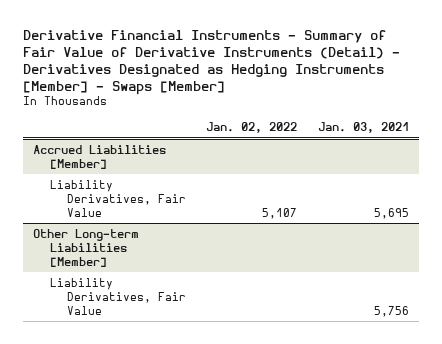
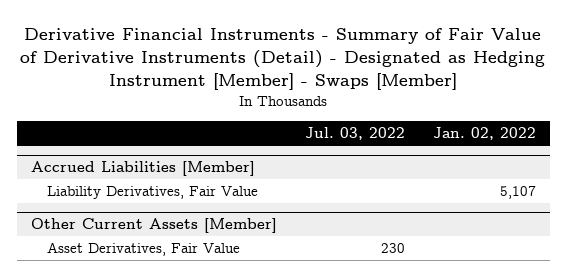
- Derivative Financial Instruments - Summary of Fair Value of Derivative Instruments (Detail) - Derivatives Designated as Hedging Instruments [Member] - Swaps [Member]
+ Derivative Financial Instruments - Summary of Fair Value of Derivative Instruments (Detail) - Designated as Hedging Instrument [Member] - Swaps [Member]
- | Jan. 02, 2022 | Jan. 03, 2021
+ | Jul. 03, 2022 | Jan. 02, 2022
- Other Long-term Liabilities [Member]
- Liability Derivatives, Fair Value | | 5,756
+ Other Current Assets [Member]
+ Asset Derivatives, Fair Value | 230 |

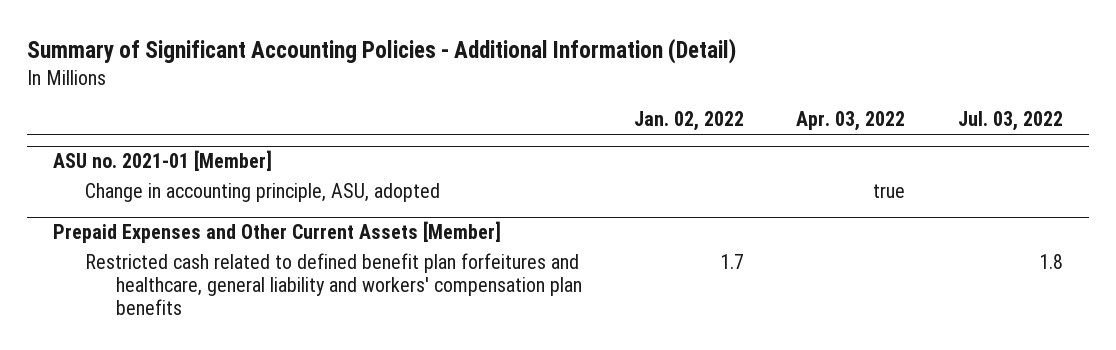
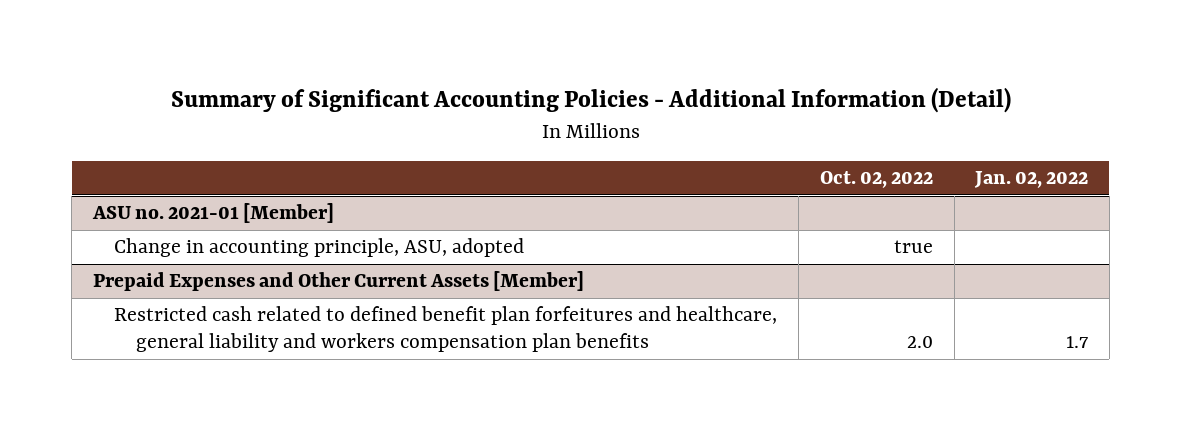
- | Jan. 02, 2022 | Apr. 03, 2022 | Jul. 03, 2022
+ | Oct. 02, 2022 | Jan. 02, 2022
@ Prepaid Expenses and Other Current Assets [Member]
- Restricted cash related to defined benefit plan forfeitures and healthcare, general liability and workers' compensation plan benefits | 1.7 | | 1.8
+ Restricted cash related to defined benefit plan forfeitures and healthcare, general liability and workers compensation plan benefits | 2.0 | 1.7

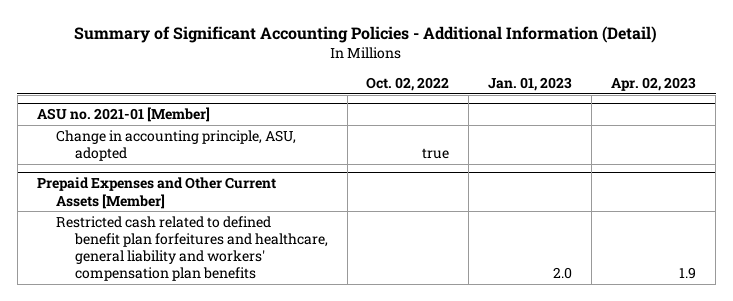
- | Oct. 02, 2022 | Jan. 02, 2022
+ | Oct. 02, 2022 | Jan. 01, 2023 | Apr. 02, 2023
@ Prepaid Expenses and Other Current Assets [Member]
- Restricted cash related to defined benefit plan forfeitures and healthcare, general liability and workers compensation plan benefits | 2.0 | 1.7
+ Restricted cash related to defined benefit plan forfeitures and healthcare, general liability and workers' compensation plan benefits | | 2.0 | 1.9

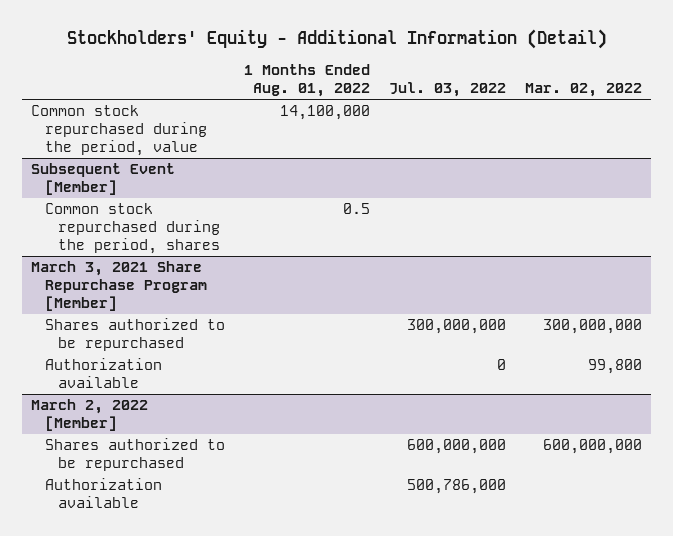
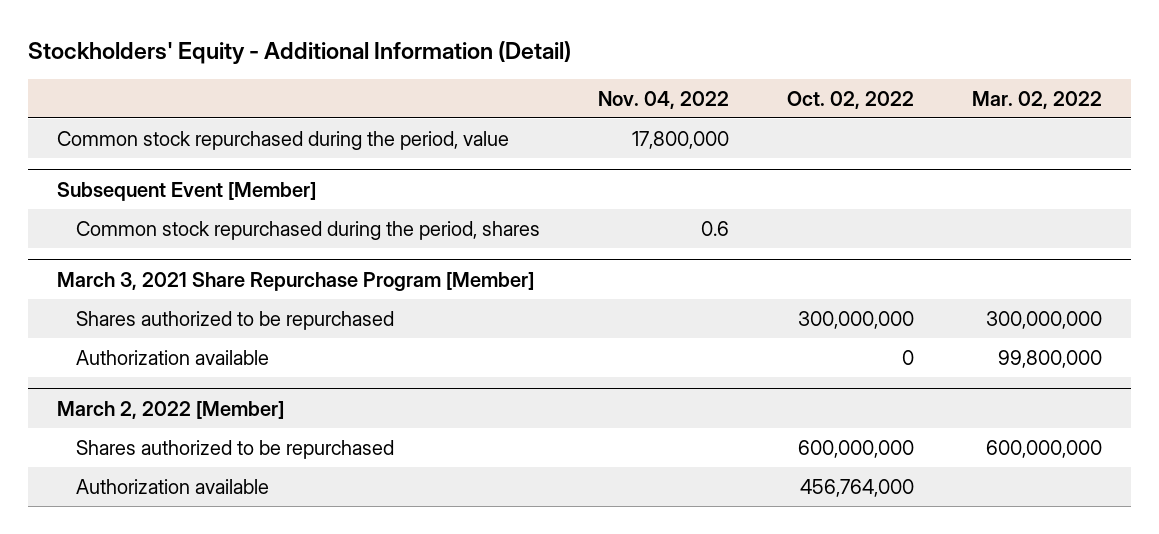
- | 1 Months Ended Aug. 01, 2022 | Jul. 03, 2022 | Mar. 02, 2022
+ | Nov. 04, 2022 | Oct. 02, 2022 | Mar. 02, 2022
@ March 3, 2021 Share Repurchase Program [Member]
- Authorization available | | 0 | 99,800
+ Authorization available | | 0 | 99,800,000

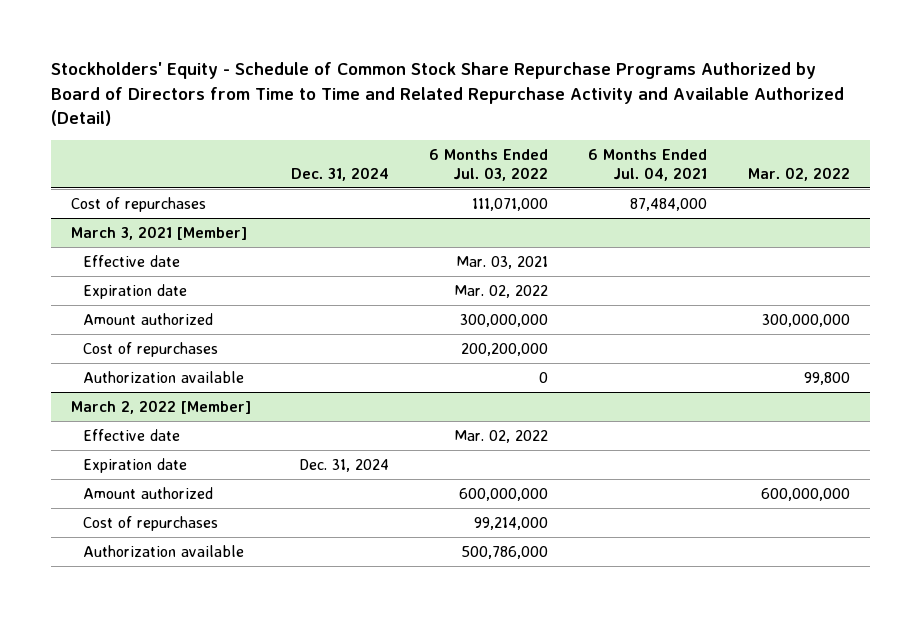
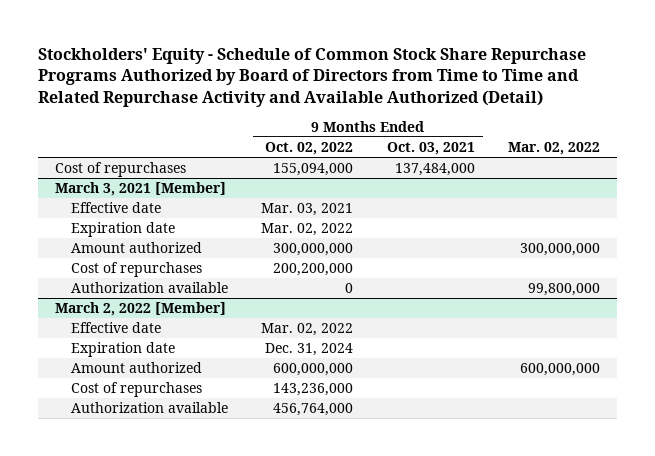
- | Dec. 31, 2024 | 6 Months Ended Jul. 03, 2022 | 6 Months Ended Jul. 04, 2021 | Mar. 02, 2022
+ | 9 Months Ended Oct. 02, 2022 | 9 Months Ended Oct. 03, 2021 | Mar. 02, 2022
@ March 3, 2021 [Member]
- Authorization available | | 0 | | 99,800
+ Authorization available | 0 | | 99,800,000

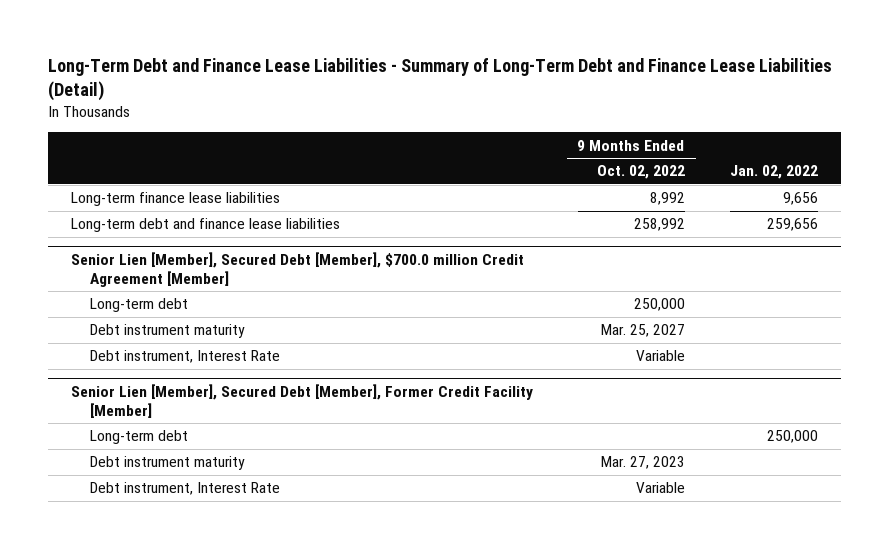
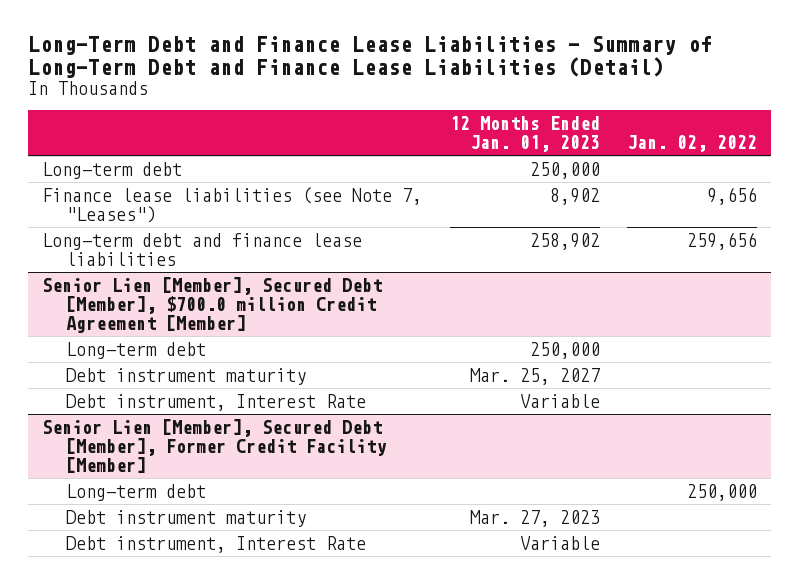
- | 9 Months Ended Oct. 02, 2022 | Jan. 02, 2022
+ | 12 Months Ended Jan. 01, 2023 | Jan. 02, 2022
- Long-term finance lease liabilities | 8,992 | 9,656
+ Long-term debt | 250,000 |
+ Finance lease liabilities (see Note 7, "Leases") | 8,902 | 9,656

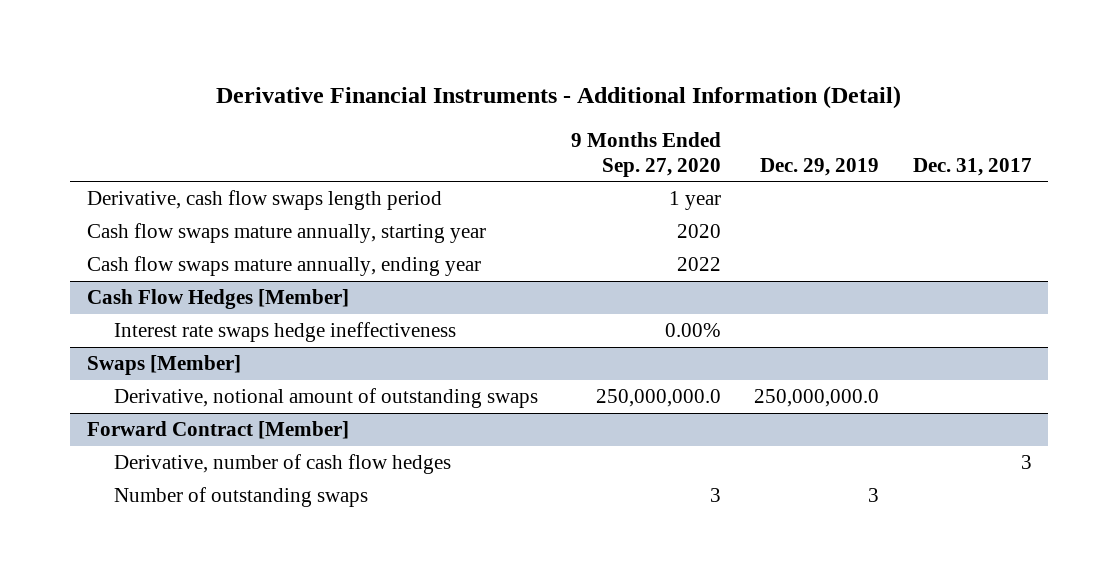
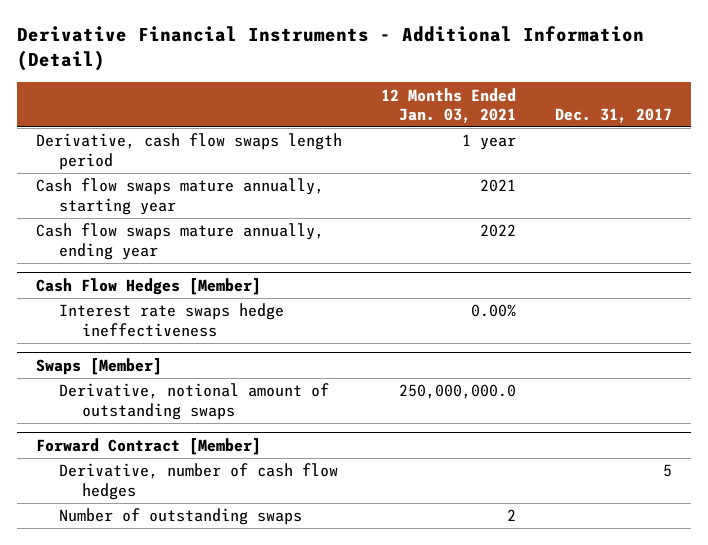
- | 9 Months Ended Sep. 27, 2020 | Dec. 29, 2019 | Dec. 31, 2017
+ | 12 Months Ended Jan. 03, 2021 | Dec. 31, 2017
@ Forward Contract [Member]
- Derivative, number of cash flow hedges | | | 3
+ Derivative, number of cash flow hedges | | 5

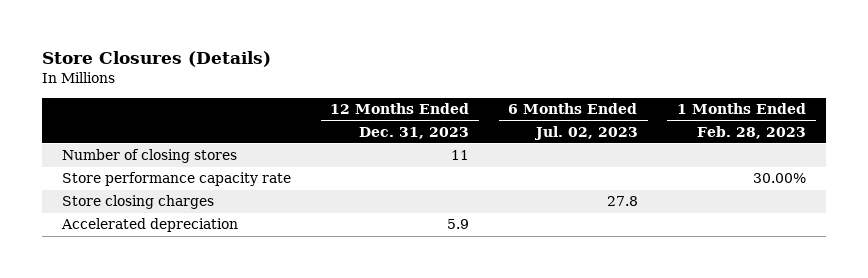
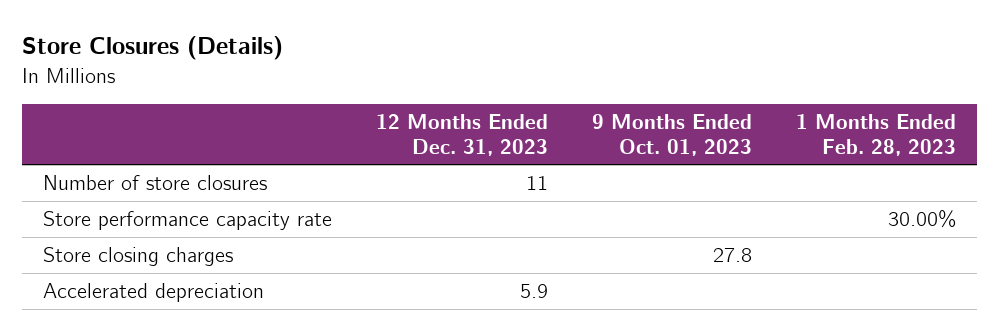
- | 12 Months Ended Dec. 31, 2023 | 6 Months Ended Jul. 02, 2023 | 1 Months Ended Feb. 28, 2023
+ | 12 Months Ended Dec. 31, 2023 | 9 Months Ended Oct. 01, 2023 | 1 Months Ended Feb. 28, 2023
- Number of closing stores | 11 | |
+ Number of store closures | 11 | |

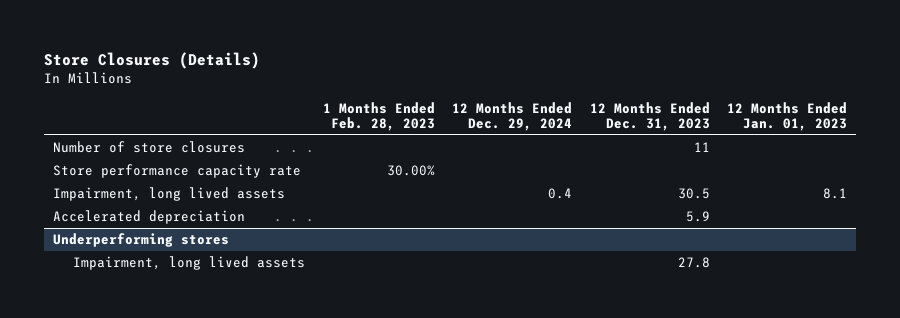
- | 12 Months Ended Dec. 31, 2023 | 9 Months Ended Oct. 01, 2023 | 1 Months Ended Feb. 28, 2023
+ | 1 Months Ended Feb. 28, 2023 | 12 Months Ended Dec. 29, 2024 | 12 Months Ended Dec. 31, 2023 | 12 Months Ended Jan. 01, 2023
- Store closing charges | | 27.8 |
+ Impairment, long lived assets | | 0.4 | 30.5 | 8.1
+ Underperforming stores
+ Impairment, long lived assets | | | 27.8 |

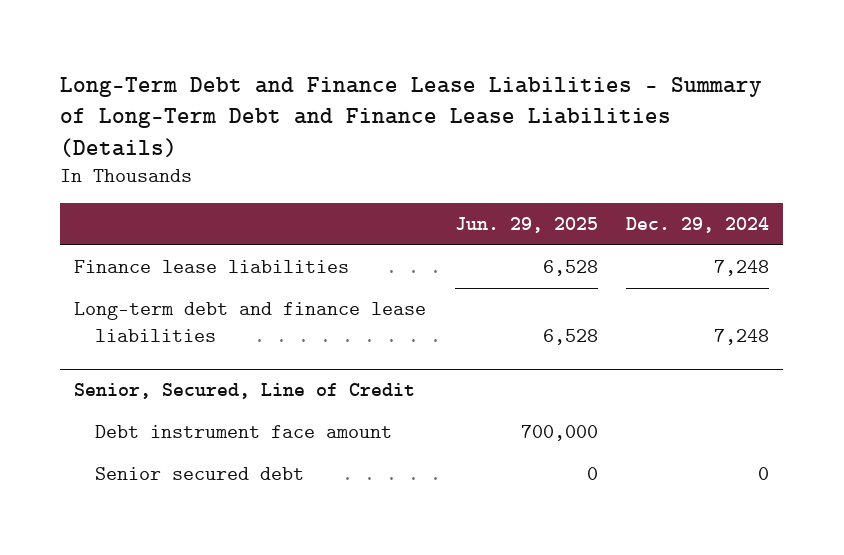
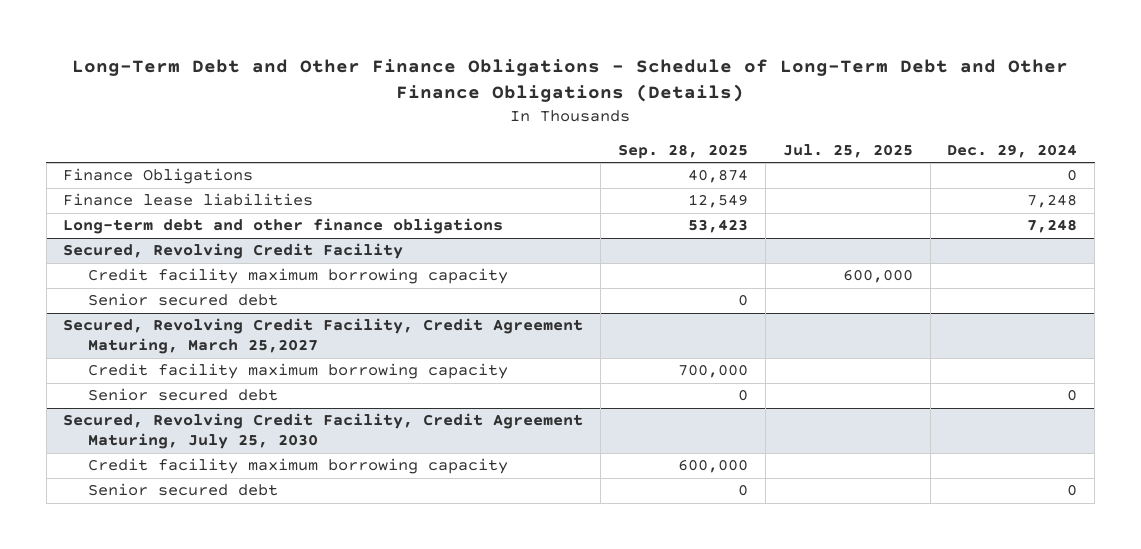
- Long-Term Debt and Finance Lease Liabilities - Summary of Long-Term Debt and Finance Lease Liabilities (Details)
+ Long-Term Debt and Other Finance Obligations - Schedule of Long-Term Debt and Other Finance Obligations (Details)
- | Jun. 29, 2025 | Dec. 29, 2024
+ | Sep. 28, 2025 | Jul. 25, 2025 | Dec. 29, 2024
+ Finance Obligations | 40,874 | | 0
- Long-term debt and finance lease liabilities | 6,528 | 7,248
- Senior, Secured, Line of Credit
- Debt instrument face amount | 700,000 |
- Senior secured debt | 0 | 0
+ Long-term debt and other finance obligations | 53,423 | | 7,248
+ Secured, Revolving Credit Facility
+ Credit facility maximum borrowing capacity | | 600,000 |
+ Senior secured debt | 0 | |
+ Secured, Revolving Credit Facility, Credit Agreement Maturing, March 25,2027
+ Credit facility maximum borrowing capacity | 700,000 | |
+ Senior secured debt | 0 | | 0
+ Secured, Revolving Credit Facility, Credit Agreement Maturing, July 25, 2030
+ Credit facility maximum borrowing capacity | 600,000 | |
+ Senior secured debt | 0 | | 0

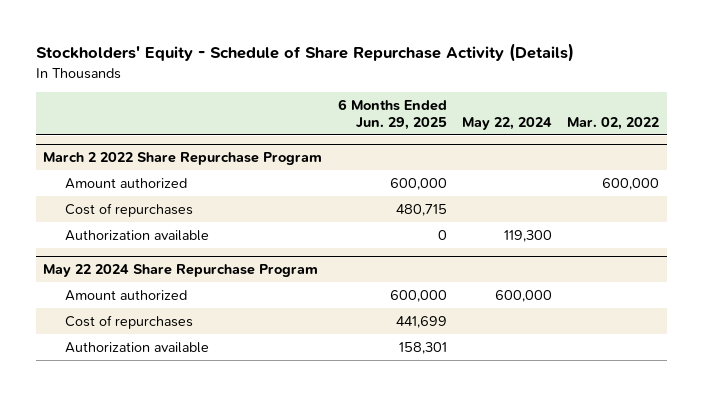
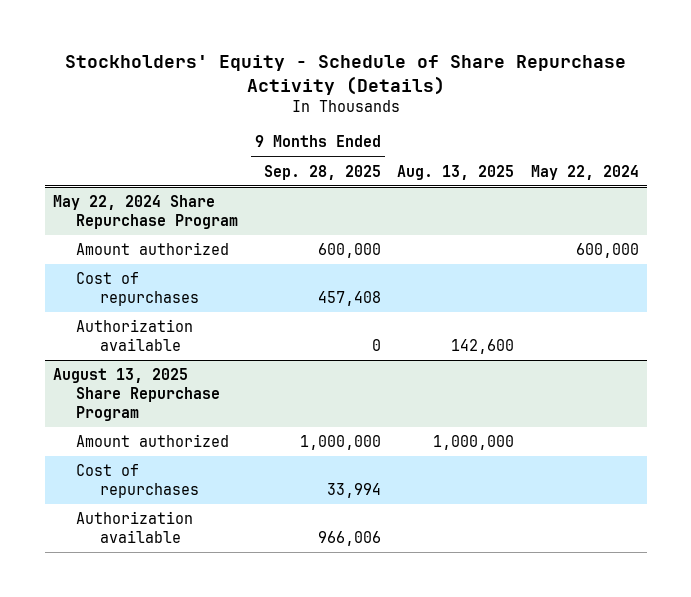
- | 6 Months Ended Jun. 29, 2025 | May 22, 2024 | Mar. 02, 2022
+ | 9 Months Ended Sep. 28, 2025 | Aug. 13, 2025 | May 22, 2024
- March 2 2022 Share Repurchase Program
- Amount authorized | 600,000 | | 600,000
- Cost of repurchases | 480,715 | |
- Authorization available | 0 | 119,300 |
- May 22 2024 Share Repurchase Program
+ May 22, 2024 Share Repurchase Program
+ August 13, 2025 Share Repurchase Program
+ Amount authorized | 1,000,000 | 1,000,000 |
+ Cost of repurchases | 33,994 | |
+ Authorization available | 966,006 | |

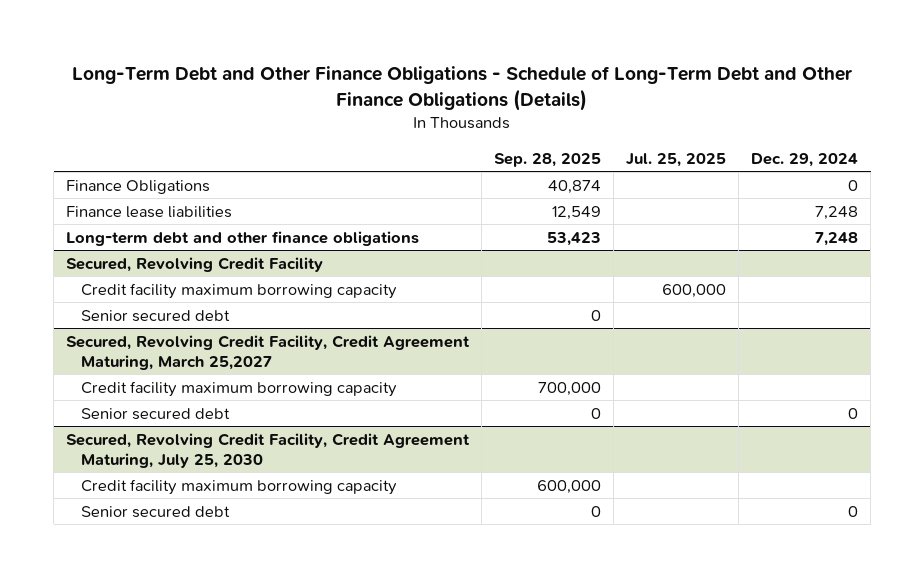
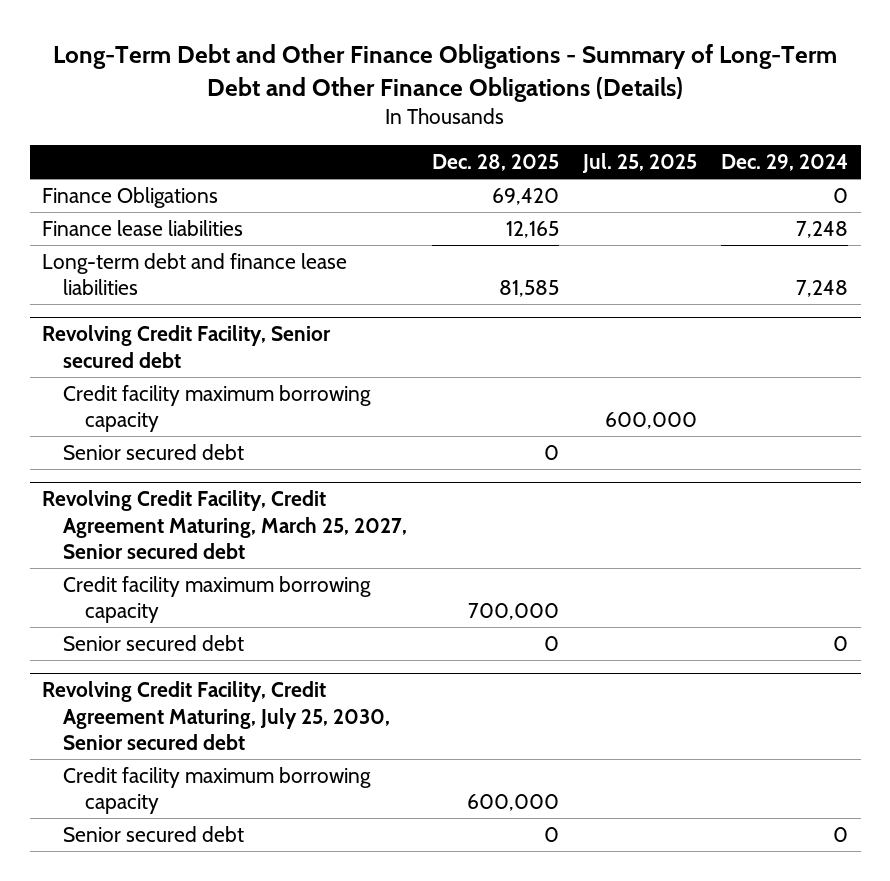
- Long-Term Debt and Other Finance Obligations - Schedule of Long-Term Debt and Other Finance Obligations (Details)
+ Long-Term Debt and Other Finance Obligations - Summary of Long-Term Debt and Other Finance Obligations (Details)
- | Sep. 28, 2025 | Jul. 25, 2025 | Dec. 29, 2024
+ | Dec. 28, 2025 | Jul. 25, 2025 | Dec. 29, 2024
- Long-term debt and other finance obligations | 53,423 | | 7,248
- Secured, Revolving Credit Facility
+ Long-term debt and finance lease liabilities | 81,585 | | 7,248
+ Revolving Credit Facility, Senior secured debt
- Secured, Revolving Credit Facility, Credit Agreement Maturing, March 25,2027
+ Revolving Credit Facility, Credit Agreement Maturing, March 25, 2027, Senior secured debt
- Secured, Revolving Credit Facility, Credit Agreement Maturing, July 25, 2030
+ Revolving Credit Facility, Credit Agreement Maturing, July 25, 2030, Senior secured debt

